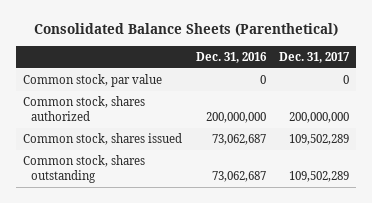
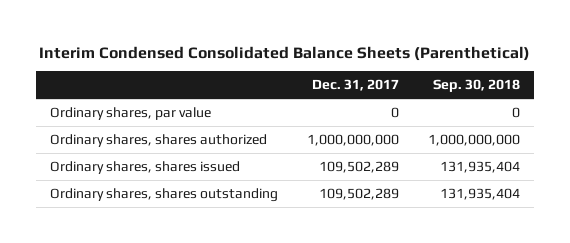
- Consolidated Balance Sheets (Parenthetical)
+ Interim Condensed Consolidated Balance Sheets (Parenthetical)
- | Dec. 31, 2016 | Dec. 31, 2017
+ | Dec. 31, 2017 | Sep. 30, 2018
- Common stock, par value | 0 | 0
- Common stock, shares authorized | 200,000,000 | 200,000,000
- Common stock, shares issued | 73,062,687 | 109,502,289
- Common stock, shares outstanding | 73,062,687 | 109,502,289
+ Ordinary shares, par value | 0 | 0
+ Ordinary shares, shares authorized | 1,000,000,000 | 1,000,000,000
+ Ordinary shares, shares issued | 109,502,289 | 131,935,404
+ Ordinary shares, shares outstanding | 109,502,289 | 131,935,404

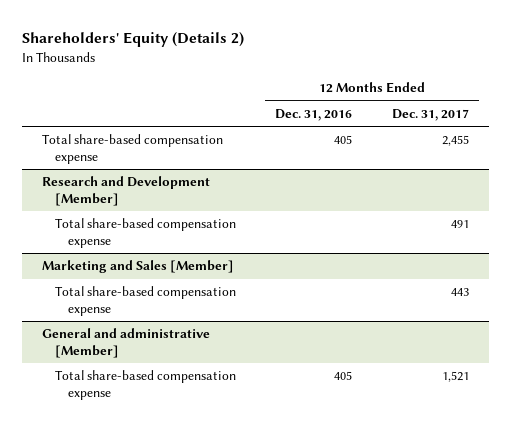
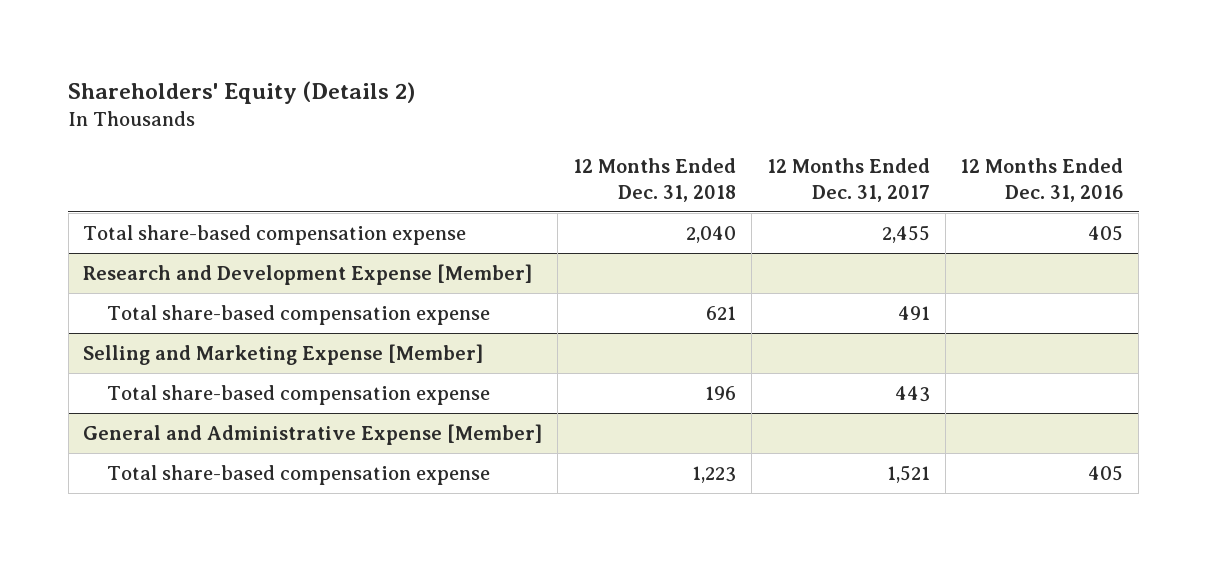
- | 12 Months Ended Dec. 31, 2016 | 12 Months Ended Dec. 31, 2017
+ | 12 Months Ended Dec. 31, 2018 | 12 Months Ended Dec. 31, 2017 | 12 Months Ended Dec. 31, 2016
- Research and Development [Member]
+ Research and Development Expense [Member]
- Marketing and Sales [Member]
+ Selling and Marketing Expense [Member]
- General and administrative [Member]
+ General and Administrative Expense [Member]

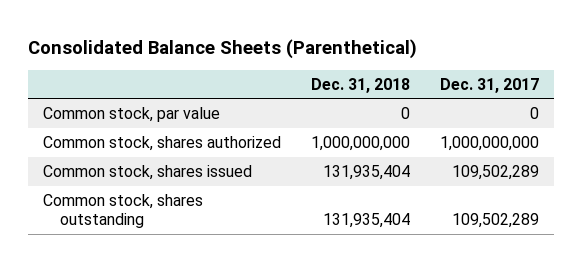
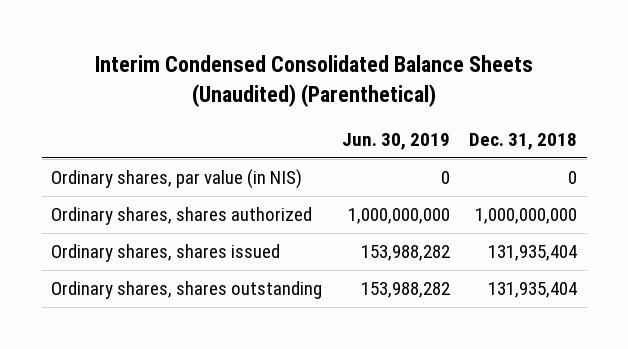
- Consolidated Balance Sheets (Parenthetical)
+ Interim Condensed Consolidated Balance Sheets (Unaudited) (Parenthetical)
- | Dec. 31, 2018 | Dec. 31, 2017
+ | Jun. 30, 2019 | Dec. 31, 2018
- Common stock, par value | 0 | 0
- Common stock, shares authorized | 1,000,000,000 | 1,000,000,000
- Common stock, shares issued | 131,935,404 | 109,502,289
- Common stock, shares outstanding | 131,935,404 | 109,502,289
+ Ordinary shares, par value (in NIS) | 0 | 0
+ Ordinary shares, shares authorized | 1,000,000,000 | 1,000,000,000
+ Ordinary shares, shares issued | 153,988,282 | 131,935,404
+ Ordinary shares, shares outstanding | 153,988,282 | 131,935,404

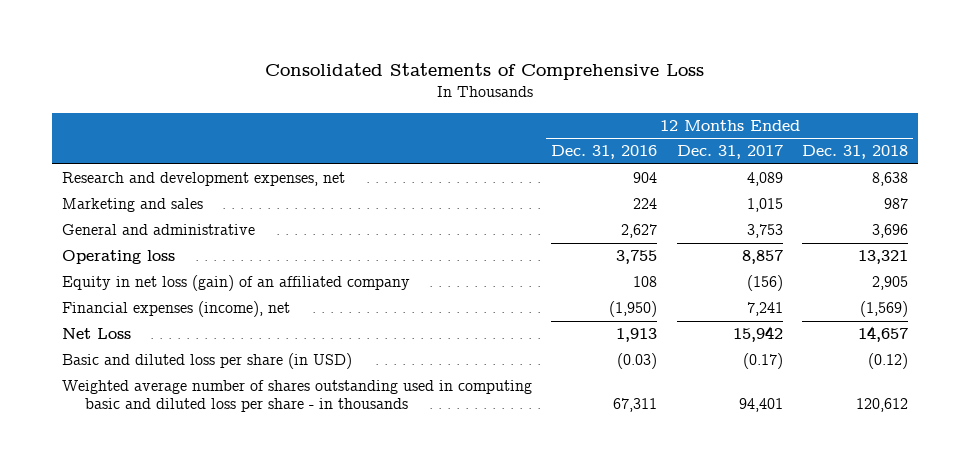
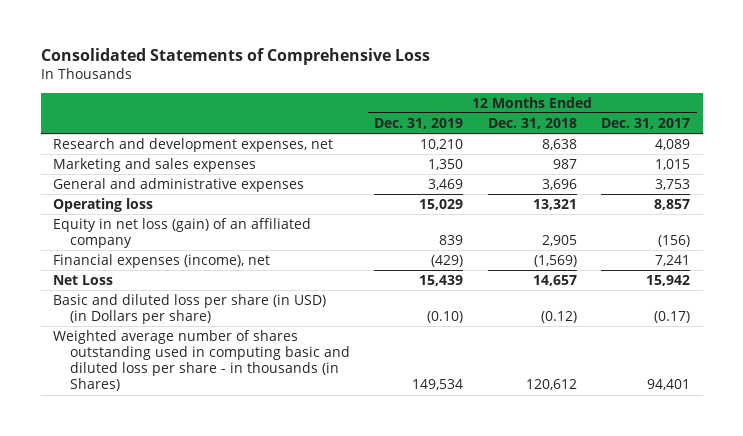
- | 12 Months Ended Dec. 31, 2016 | 12 Months Ended Dec. 31, 2017 | 12 Months Ended Dec. 31, 2018
+ | 12 Months Ended Dec. 31, 2019 | 12 Months Ended Dec. 31, 2018 | 12 Months Ended Dec. 31, 2017
- Marketing and sales | 224 | 1,015 | 987
- General and administrative | 2,627 | 3,753 | 3,696
+ Marketing and sales expenses | 1,350 | 987 | 1,015
+ General and administrative expenses | 3,469 | 3,696 | 3,753
- Basic and diluted loss per share (in USD) | (0.03) | (0.17) | (0.12)
- Weighted average number of shares outstanding used in computing basic and diluted loss per share - in thousands | 67,311 | 94,401 | 120,612
+ Basic and diluted loss per share (in USD) (in Dollars per share) | (0.10) | (0.12) | (0.17)
+ Weighted average number of shares outstanding used in computing basic and diluted loss per share - in thousands (in Shares) | 149,534 | 120,612 | 94,401

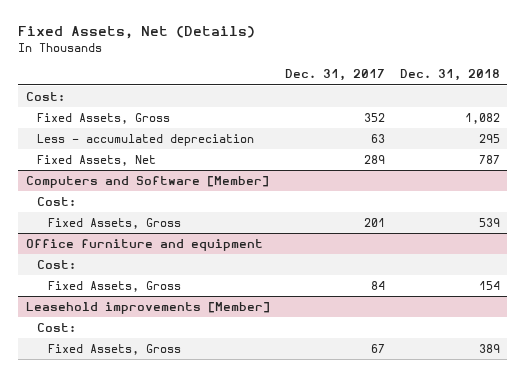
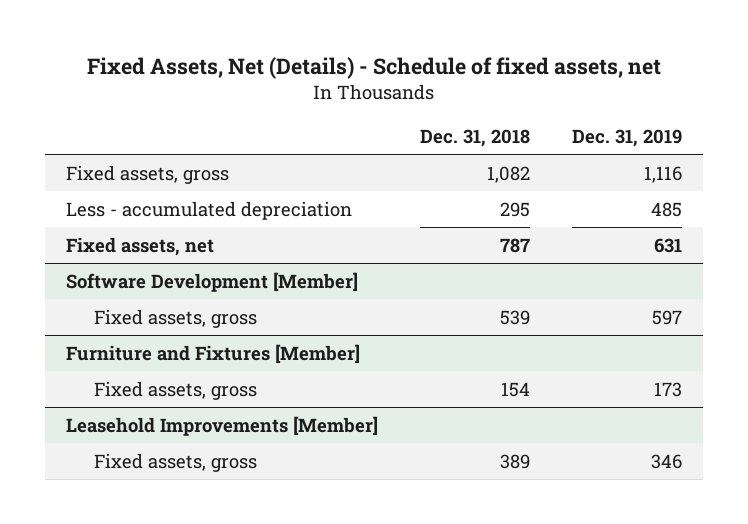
- Fixed Assets, Net (Details)
+ Fixed Assets, Net (Details) - Schedule of fixed assets, net
- | Dec. 31, 2017 | Dec. 31, 2018
+ | Dec. 31, 2018 | Dec. 31, 2019
- Cost:
- Fixed Assets, Gross | 352 | 1,082
+ Fixed assets, gross | 1,082 | 1,116
- Fixed Assets, Net | 289 | 787
- Computers and Software [Member]
- Cost:
- Fixed Assets, Gross | 201 | 539
- Office furniture and equipment
- Cost:
- Fixed Assets, Gross | 84 | 154
- Leasehold improvements [Member]
- Cost:
- Fixed Assets, Gross | 67 | 389
+ Fixed assets, net | 787 | 631
+ Software Development [Member]
+ Fixed assets, gross | 539 | 597
+ Furniture and Fixtures [Member]
+ Fixed assets, gross | 154 | 173
+ Leasehold Improvements [Member]
+ Fixed assets, gross | 389 | 346

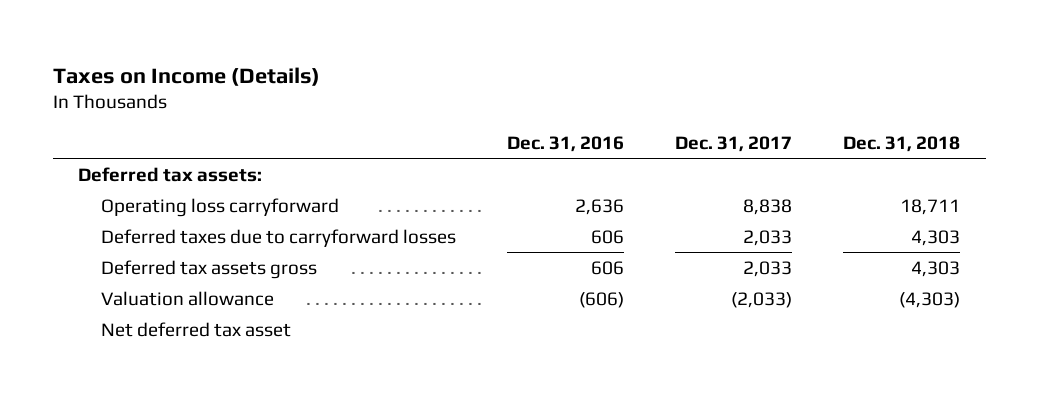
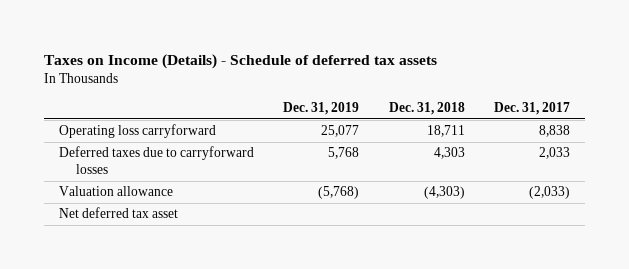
- Taxes on Income (Details)
+ Taxes on Income (Details) - Schedule of deferred tax assets
- | Dec. 31, 2016 | Dec. 31, 2017 | Dec. 31, 2018
+ | Dec. 31, 2019 | Dec. 31, 2018 | Dec. 31, 2017
- Deferred tax assets:
- Deferred tax assets gross | 606 | 2,033 | 4,303

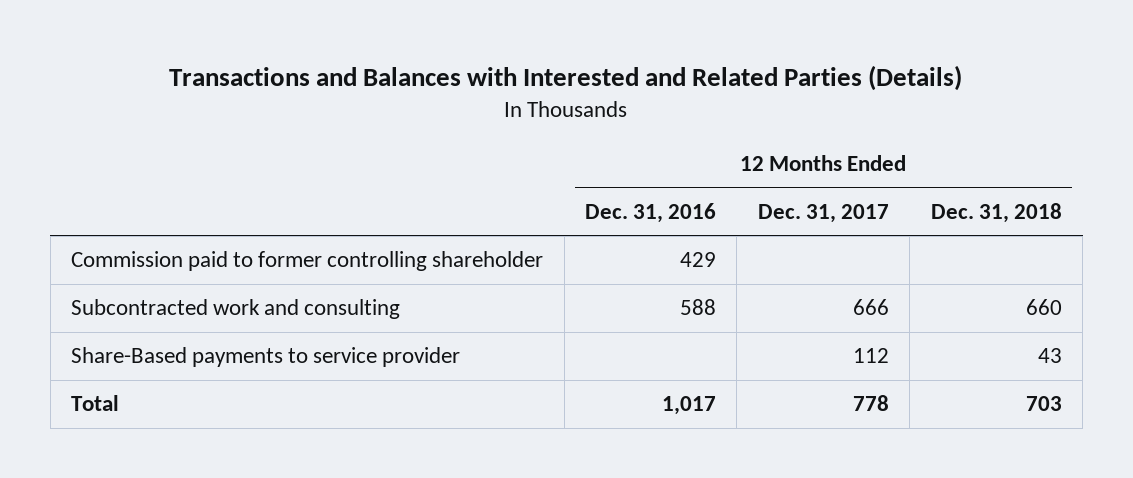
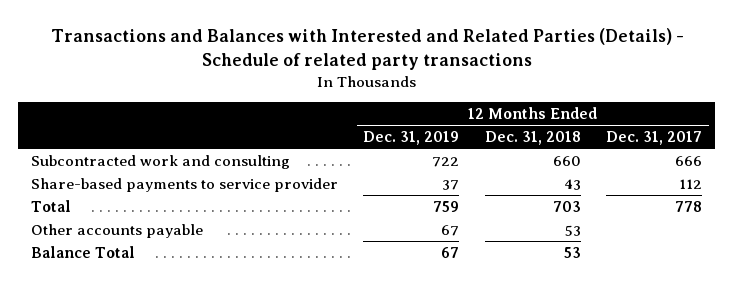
- Transactions and Balances with Interested and Related Parties (Details)
+ Transactions and Balances with Interested and Related Parties (Details) - Schedule of related party transactions
- | 12 Months Ended Dec. 31, 2016 | 12 Months Ended Dec. 31, 2017 | 12 Months Ended Dec. 31, 2018
+ | 12 Months Ended Dec. 31, 2019 | 12 Months Ended Dec. 31, 2018 | 12 Months Ended Dec. 31, 2017
- Commission paid to former controlling shareholder | 429 | |
- Share-Based payments to service provider | | 112 | 43
+ Share-based payments to service provider | 37 | 43 | 112
+ Other accounts payable | 67 | 53 |
+ Balance Total | 67 | 53 |

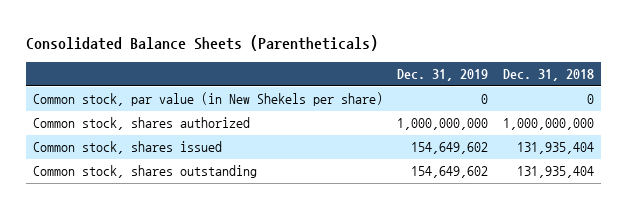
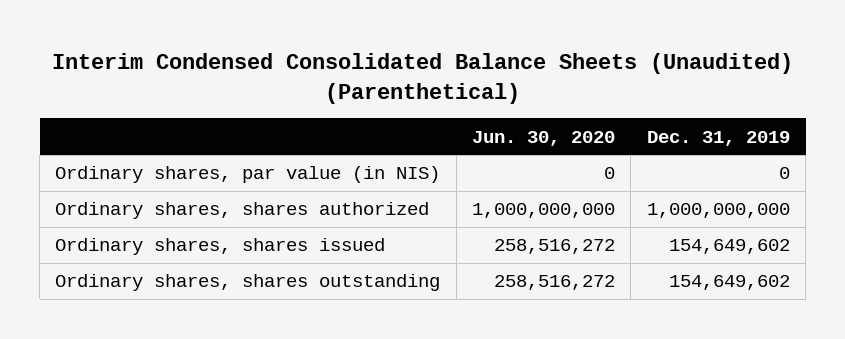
- Consolidated Balance Sheets (Parentheticals)
+ Interim Condensed Consolidated Balance Sheets (Unaudited) (Parenthetical)
- | Dec. 31, 2019 | Dec. 31, 2018
+ | Jun. 30, 2020 | Dec. 31, 2019
- Common stock, par value (in New Shekels per share) | 0 | 0
- Common stock, shares authorized | 1,000,000,000 | 1,000,000,000
- Common stock, shares issued | 154,649,602 | 131,935,404
- Common stock, shares outstanding | 154,649,602 | 131,935,404
+ Ordinary shares, par value (in NIS) | 0 | 0
+ Ordinary shares, shares authorized | 1,000,000,000 | 1,000,000,000
+ Ordinary shares, shares issued | 258,516,272 | 154,649,602
+ Ordinary shares, shares outstanding | 258,516,272 | 154,649,602

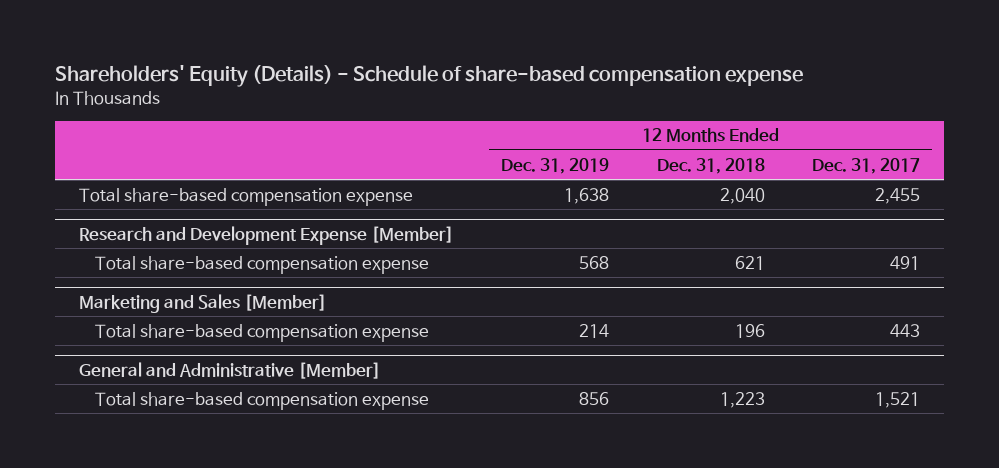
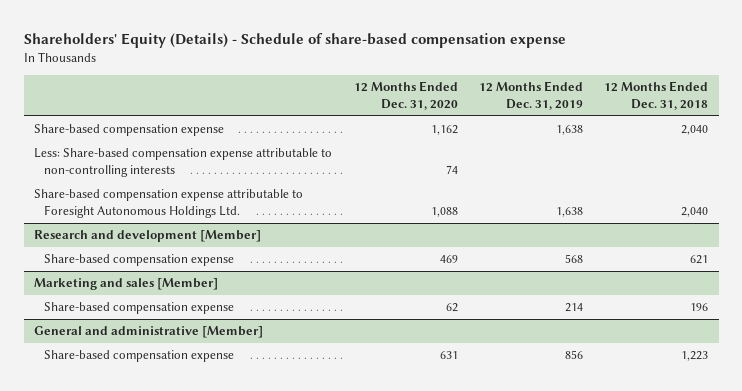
- | 12 Months Ended Dec. 31, 2019 | 12 Months Ended Dec. 31, 2018 | 12 Months Ended Dec. 31, 2017
+ | 12 Months Ended Dec. 31, 2020 | 12 Months Ended Dec. 31, 2019 | 12 Months Ended Dec. 31, 2018
- Total share-based compensation expense | 1,638 | 2,040 | 2,455
- Research and Development Expense [Member]
- Total share-based compensation expense | 568 | 621 | 491
- Marketing and Sales [Member]
- Total share-based compensation expense | 214 | 196 | 443
- General and Administrative [Member]
- Total share-based compensation expense | 856 | 1,223 | 1,521
+ Share-based compensation expense | 1,162 | 1,638 | 2,040
+ Less: Share-based compensation expense attributable to non-controlling interests | 74 | |
+ Share-based compensation expense attributable to Foresight Autonomous Holdings Ltd. | 1,088 | 1,638 | 2,040
+ Research and development [Member]
+ Share-based compensation expense | 469 | 568 | 621
+ Marketing and sales [Member]
+ Share-based compensation expense | 62 | 214 | 196
+ General and administrative [Member]
+ Share-based compensation expense | 631 | 856 | 1,223

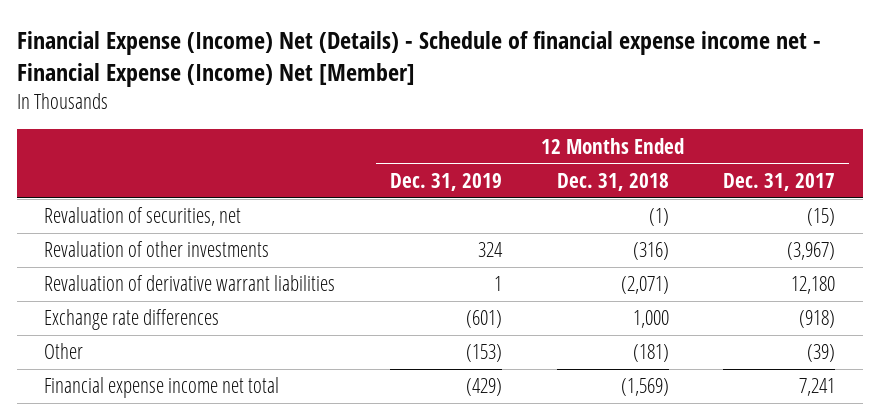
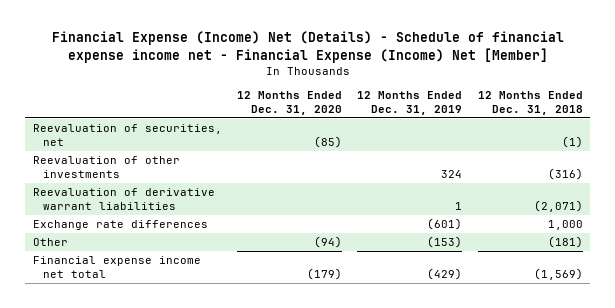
- | 12 Months Ended Dec. 31, 2019 | 12 Months Ended Dec. 31, 2018 | 12 Months Ended Dec. 31, 2017
+ | 12 Months Ended Dec. 31, 2020 | 12 Months Ended Dec. 31, 2019 | 12 Months Ended Dec. 31, 2018
- Revaluation of securities, net | | (1) | (15)
- Revaluation of other investments | 324 | (316) | (3,967)
- Revaluation of derivative warrant liabilities | 1 | (2,071) | 12,180
+ Reevaluation of securities, net | (85) | | (1)
+ Reevaluation of other investments | | 324 | (316)
+ Reevaluation of derivative warrant liabilities | | 1 | (2,071)

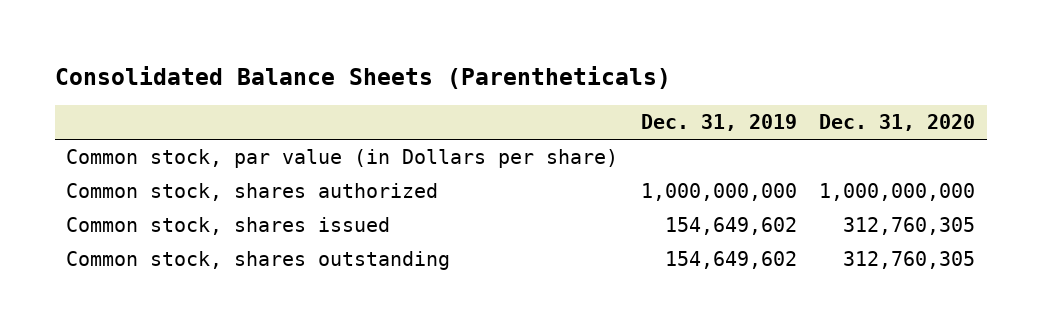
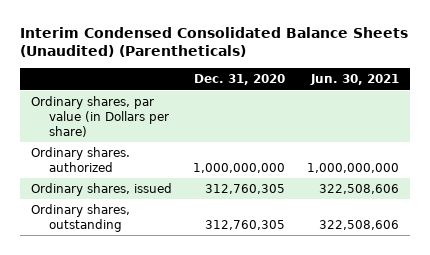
- Consolidated Balance Sheets (Parentheticals)
+ Interim Condensed Consolidated Balance Sheets (Unaudited) (Parentheticals)
- | Dec. 31, 2019 | Dec. 31, 2020
+ | Dec. 31, 2020 | Jun. 30, 2021
- Common stock, par value (in Dollars per share)
- Common stock, shares authorized | 1,000,000,000 | 1,000,000,000
- Common stock, shares issued | 154,649,602 | 312,760,305
- Common stock, shares outstanding | 154,649,602 | 312,760,305
+ Ordinary shares, par value (in Dollars per share)
+ Ordinary shares. authorized | 1,000,000,000 | 1,000,000,000
+ Ordinary shares, issued | 312,760,305 | 322,508,606
+ Ordinary shares, outstanding | 312,760,305 | 322,508,606

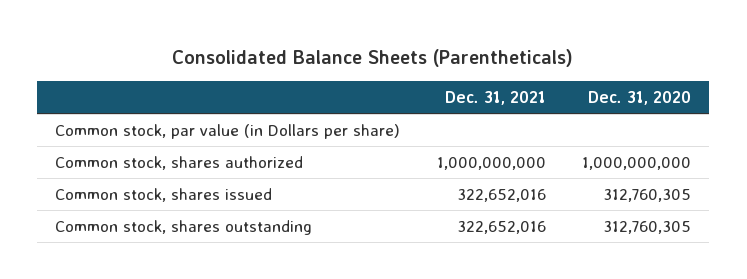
- Interim Condensed Consolidated Balance Sheets (Unaudited) (Parentheticals)
+ Consolidated Balance Sheets (Parentheticals)
- | Dec. 31, 2020 | Jun. 30, 2021
+ | Dec. 31, 2021 | Dec. 31, 2020
- Ordinary shares, par value (in Dollars per share)
- Ordinary shares. authorized | 1,000,000,000 | 1,000,000,000
- Ordinary shares, issued | 312,760,305 | 322,508,606
- Ordinary shares, outstanding | 312,760,305 | 322,508,606
+ Common stock, par value (in Dollars per share)
+ Common stock, shares authorized | 1,000,000,000 | 1,000,000,000
+ Common stock, shares issued | 322,652,016 | 312,760,305
+ Common stock, shares outstanding | 322,652,016 | 312,760,305

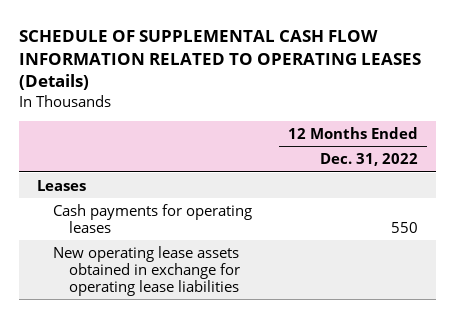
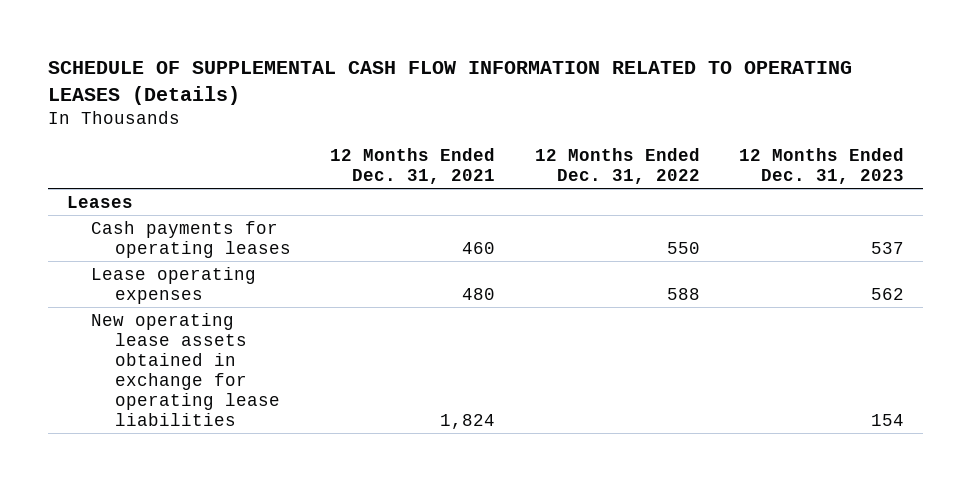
- | 12 Months Ended Dec. 31, 2022
+ | 12 Months Ended Dec. 31, 2021 | 12 Months Ended Dec. 31, 2022 | 12 Months Ended Dec. 31, 2023
+ Lease operating expenses | 480 | 588 | 562

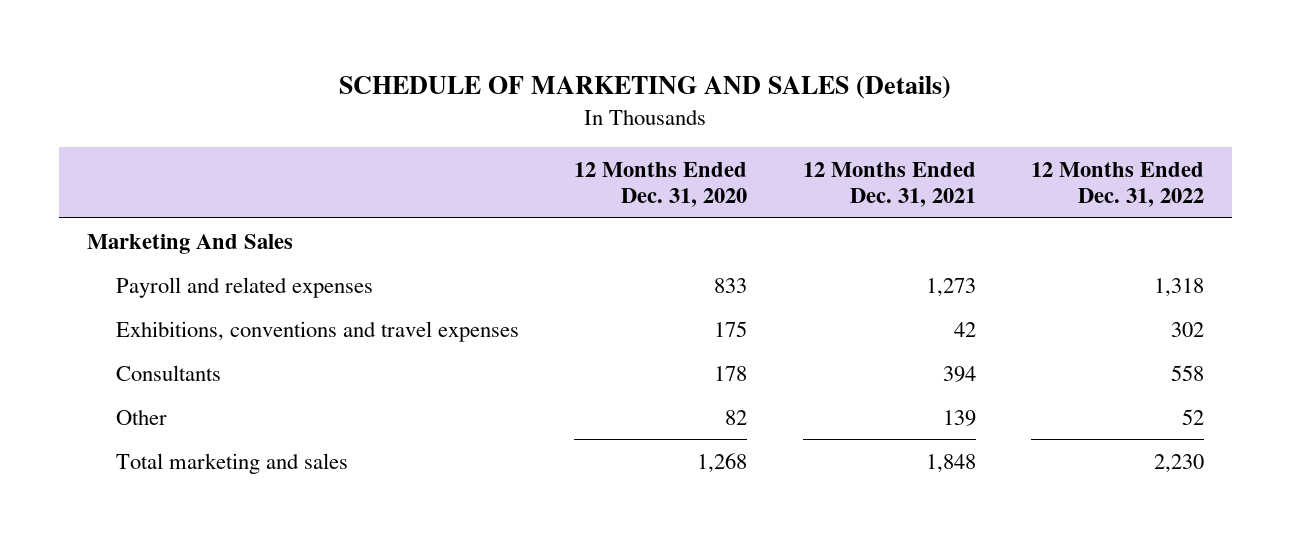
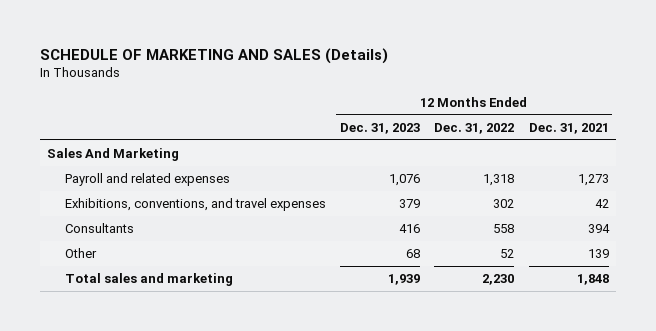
- | 12 Months Ended Dec. 31, 2020 | 12 Months Ended Dec. 31, 2021 | 12 Months Ended Dec. 31, 2022
+ | 12 Months Ended Dec. 31, 2023 | 12 Months Ended Dec. 31, 2022 | 12 Months Ended Dec. 31, 2021
- Marketing And Sales
+ Sales And Marketing
- Exhibitions, conventions and travel expenses | 175 | 42 | 302
+ Exhibitions, conventions, and travel expenses | 379 | 302 | 42
- Total marketing and sales | 1,268 | 1,848 | 2,230
+ Total sales and marketing | 1,939 | 2,230 | 1,848

